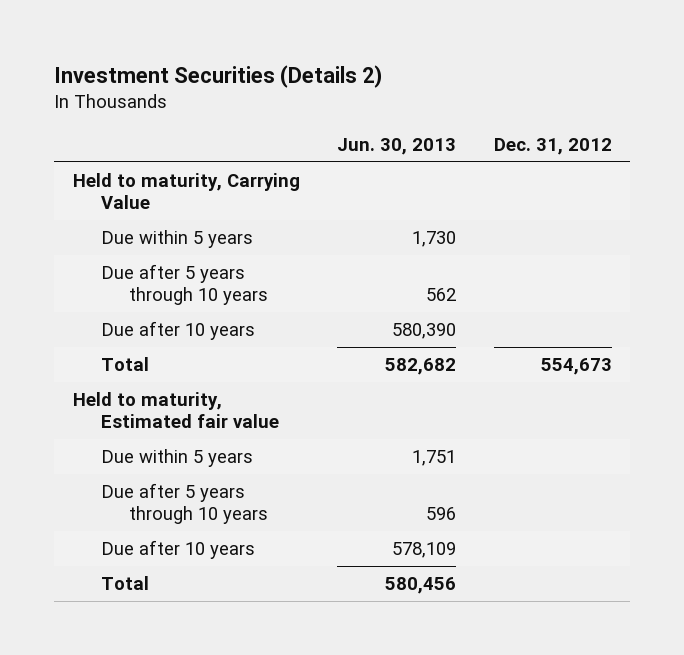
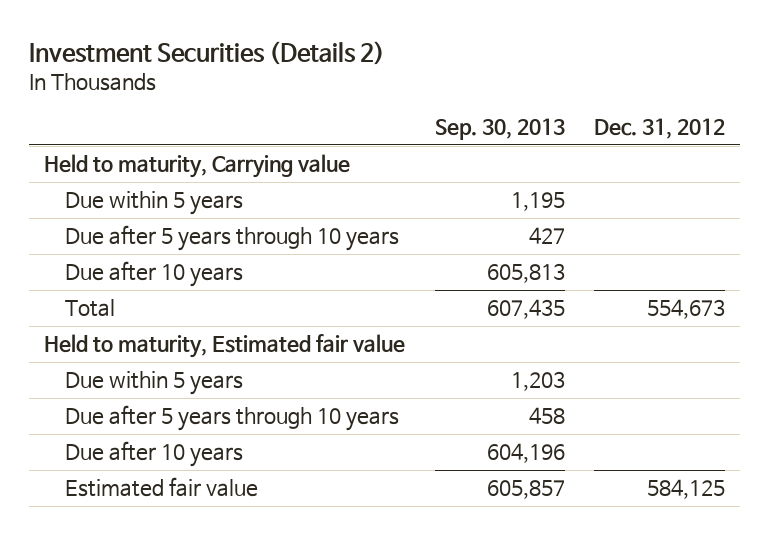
- | Jun. 30, 2013 | Dec. 31, 2012
+ | Sep. 30, 2013 | Dec. 31, 2012
- Held to maturity, Carrying Value
+ Held to maturity, Carrying value
- Total | 580,456 |
+ Estimated fair value | 605,857 | 584,125

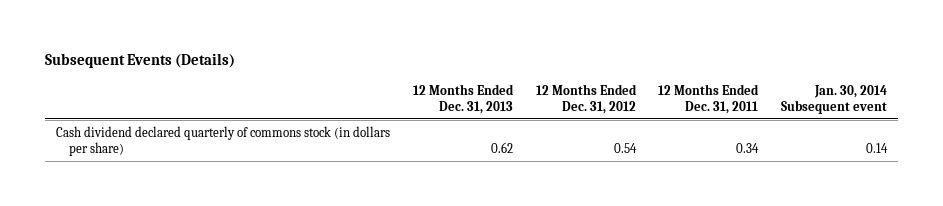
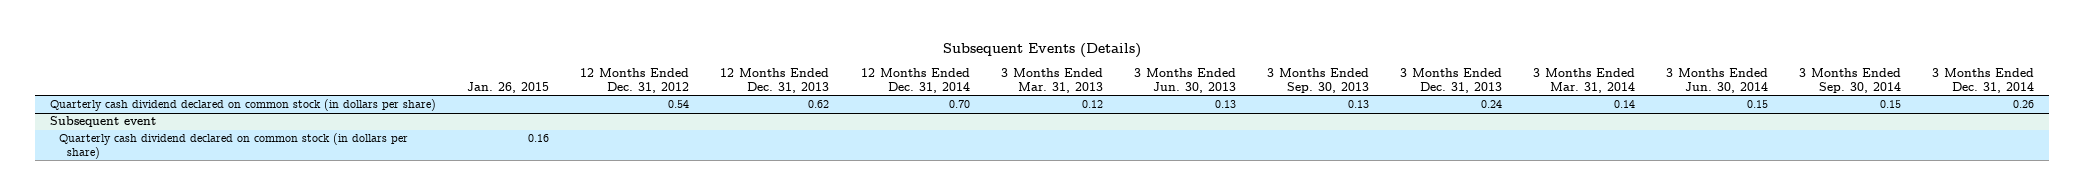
- | 12 Months Ended Dec. 31, 2013 | 12 Months Ended Dec. 31, 2012 | 12 Months Ended Dec. 31, 2011 | Jan. 30, 2014 Subsequent event
+ | Jan. 26, 2015 | 12 Months Ended Dec. 31, 2012 | 12 Months Ended Dec. 31, 2013 | 12 Months Ended Dec. 31, 2014 | 3 Months Ended Mar. 31, 2013 | 3 Months Ended Jun. 30, 2013 | 3 Months Ended Sep. 30, 2013 | 3 Months Ended Dec. 31, 2013 | 3 Months Ended Mar. 31, 2014 | 3 Months Ended Jun. 30, 2014 | 3 Months Ended Sep. 30, 2014 | 3 Months Ended Dec. 31, 2014
- Cash dividend declared quarterly of commons stock (in dollars per share) | 0.62 | 0.54 | 0.34 | 0.14
+ Quarterly cash dividend declared on common stock (in dollars per share) | | 0.54 | 0.62 | 0.70 | 0.12 | 0.13 | 0.13 | 0.24 | 0.14 | 0.15 | 0.15 | 0.26
+ Subsequent event
+ Quarterly cash dividend declared on common stock (in dollars per share) | 0.16 | | | | | | | | | | |

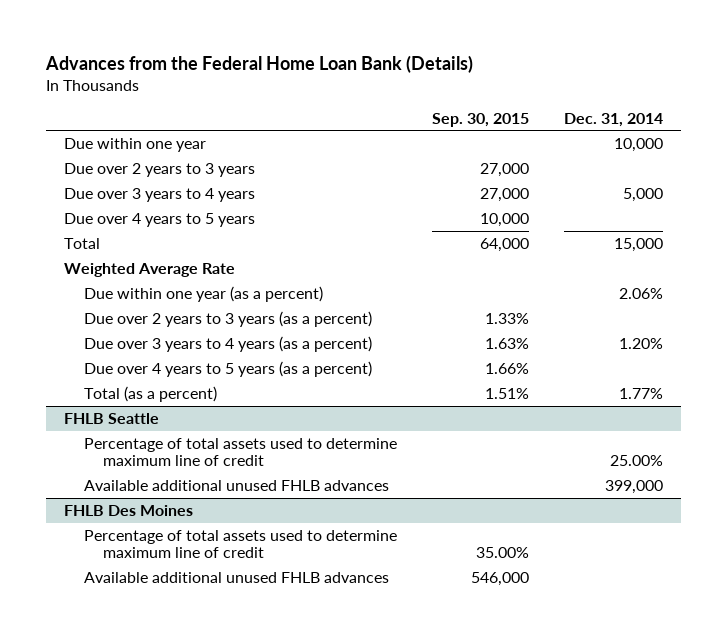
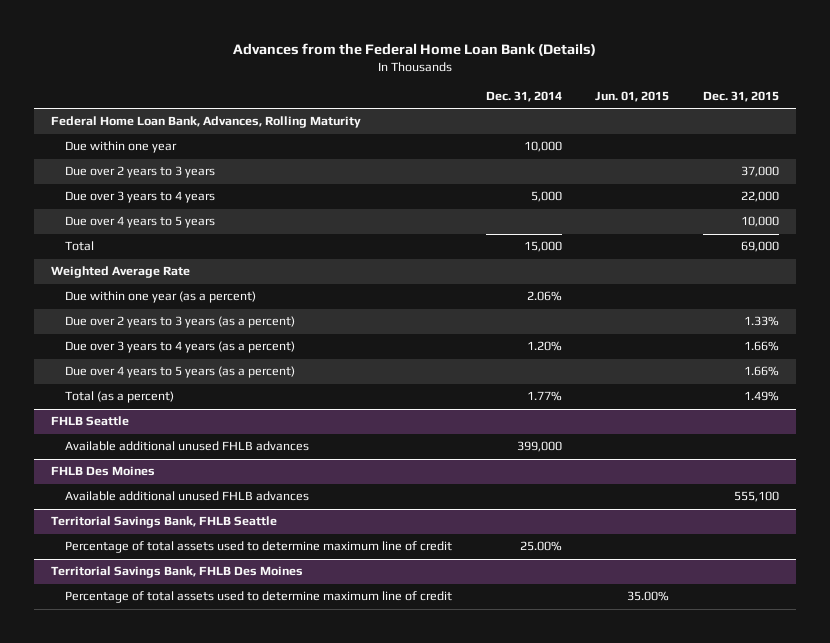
- | Sep. 30, 2015 | Dec. 31, 2014
+ | Dec. 31, 2014 | Jun. 01, 2015 | Dec. 31, 2015
+ Federal Home Loan Bank, Advances, Rolling Maturity
@ FHLB Seattle
- Percentage of total assets used to determine maximum line of credit | | 25.00%
@ FHLB Des Moines
- Percentage of total assets used to determine maximum line of credit | 35.00% |
+ Territorial Savings Bank, FHLB Seattle
+ Percentage of total assets used to determine maximum line of credit | 25.00% | |
+ Territorial Savings Bank, FHLB Des Moines
+ Percentage of total assets used to determine maximum line of credit | | 35.00% |

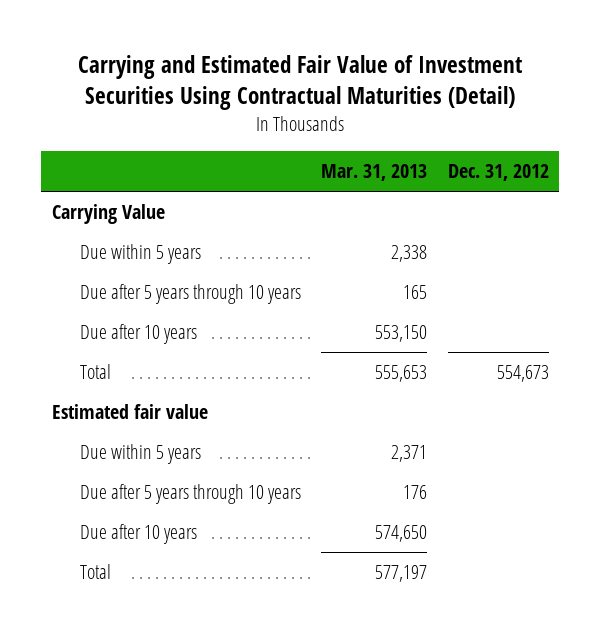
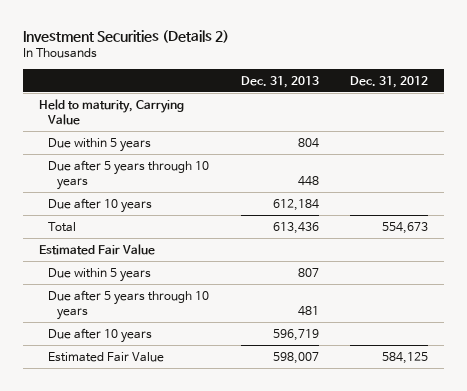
- Carrying and Estimated Fair Value of Investment Securities Using Contractual Maturities (Detail)
+ Investment Securities (Details 2)
- | Mar. 31, 2013 | Dec. 31, 2012
+ | Dec. 31, 2013 | Dec. 31, 2012
- Carrying Value
+ Held to maturity, Carrying Value
- Estimated fair value
+ Estimated Fair Value
- Total | 577,197 |
+ Estimated Fair Value | 598,007 | 584,125

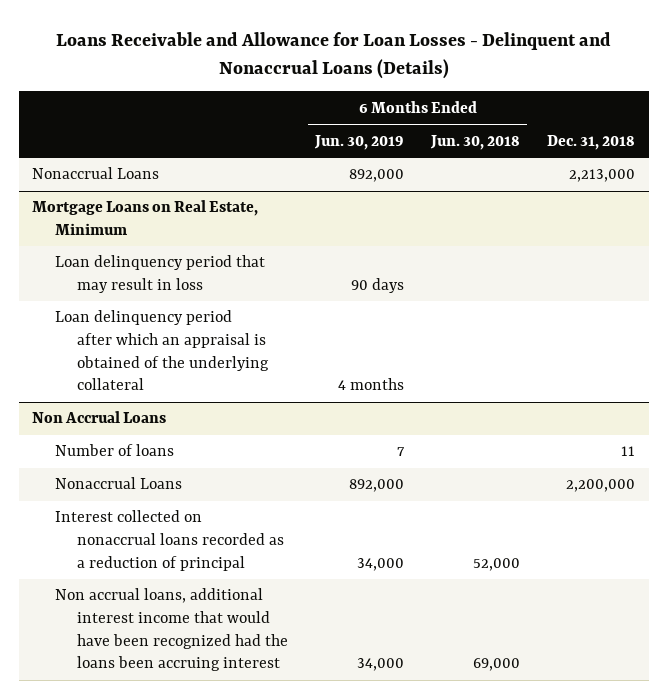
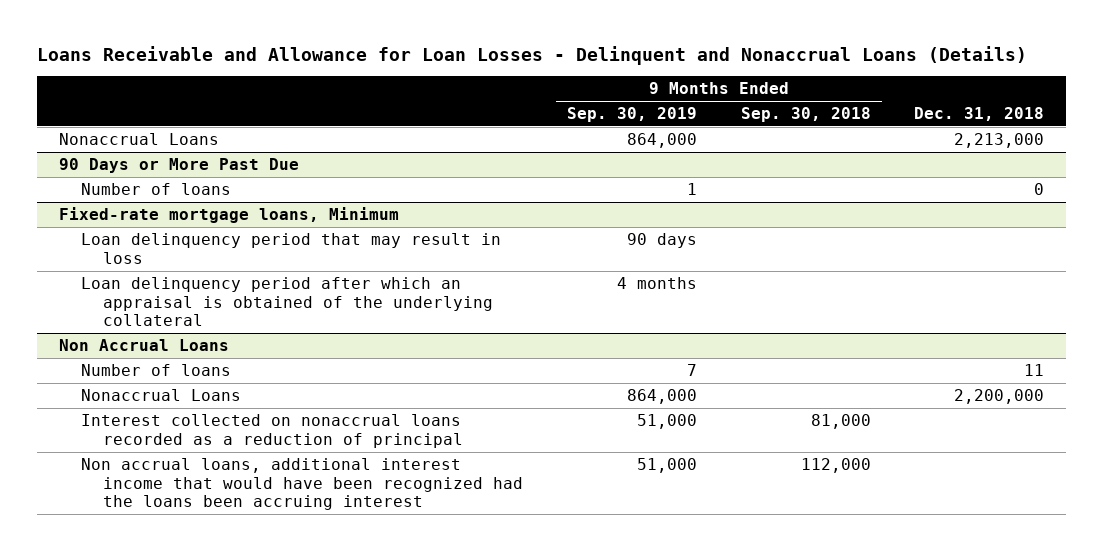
- | 6 Months Ended Jun. 30, 2019 | 6 Months Ended Jun. 30, 2018 | Dec. 31, 2018
+ | 9 Months Ended Sep. 30, 2019 | 9 Months Ended Sep. 30, 2018 | Dec. 31, 2018
- Mortgage Loans on Real Estate, Minimum
- Loan delinquency period that may result in loss | 90 days | |
- Loan delinquency period after which an appraisal is obtained of the underlying collateral | 4 months | |
+ 90 Days or More Past Due
+ Number of loans | 1 | | 0
+ Fixed-rate mortgage loans, Minimum
+ Loan delinquency period that may result in loss | 90 days | |
+ Loan delinquency period after which an appraisal is obtained of the underlying collateral | 4 months | |

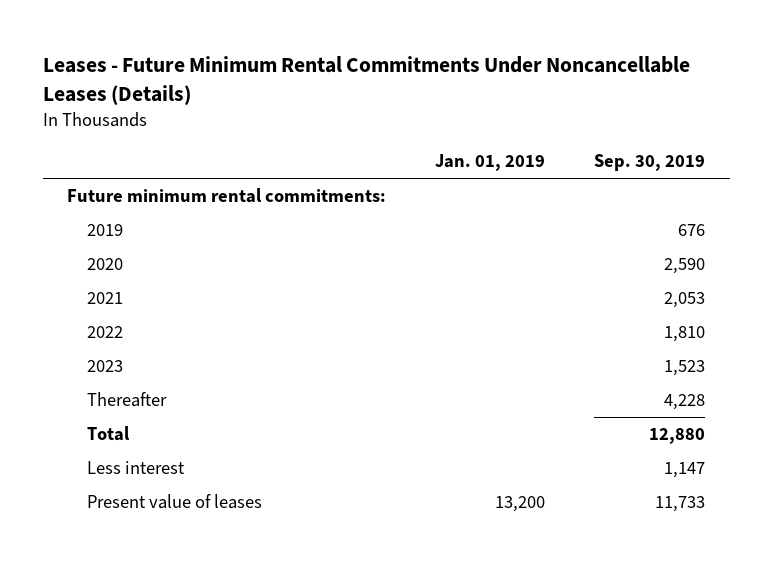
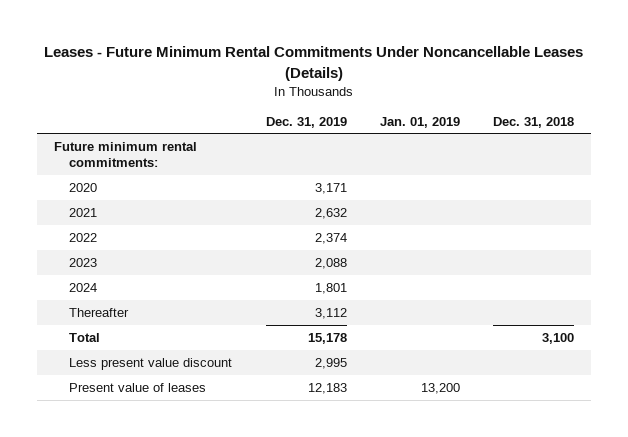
- | Jan. 01, 2019 | Sep. 30, 2019
+ | Dec. 31, 2019 | Jan. 01, 2019 | Dec. 31, 2018
- 2019 | | 676
+ 2024 | 1,801 | |
- Less interest | | 1,147
+ Less present value discount | 2,995 | |

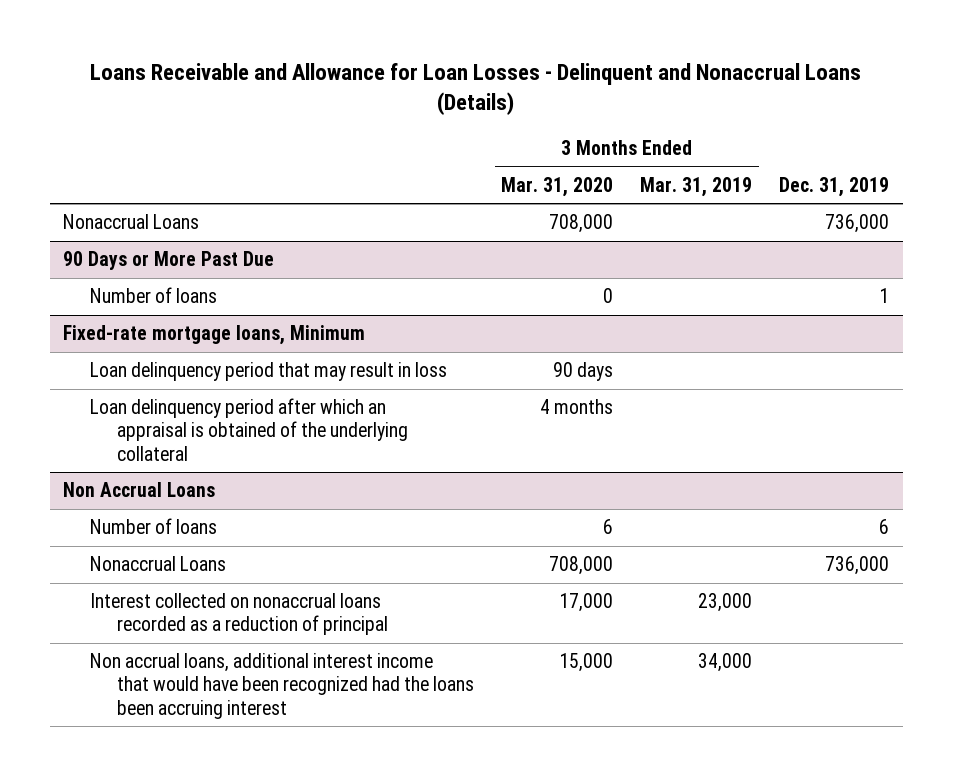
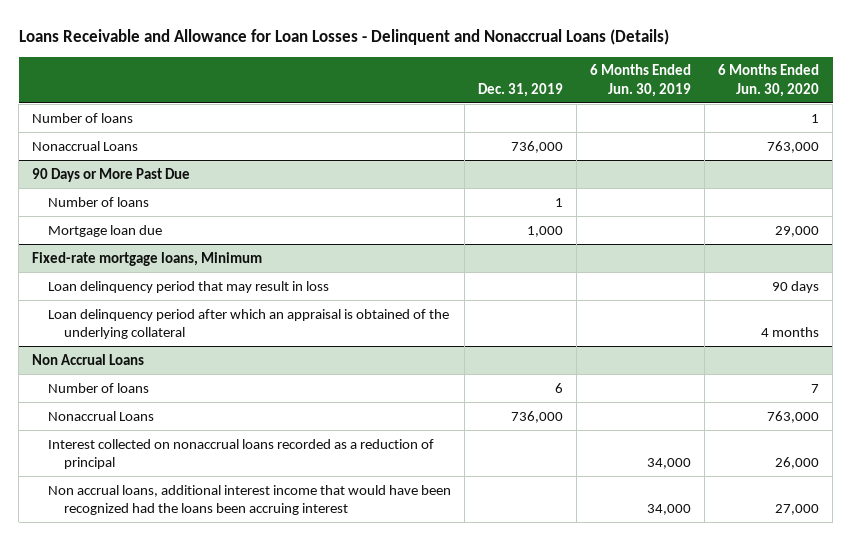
- | 3 Months Ended Mar. 31, 2020 | 3 Months Ended Mar. 31, 2019 | Dec. 31, 2019
+ | Dec. 31, 2019 | 6 Months Ended Jun. 30, 2019 | 6 Months Ended Jun. 30, 2020
+ Number of loans | | | 1
@ 90 Days or More Past Due
+ Mortgage loan due | 1,000 | | 29,000

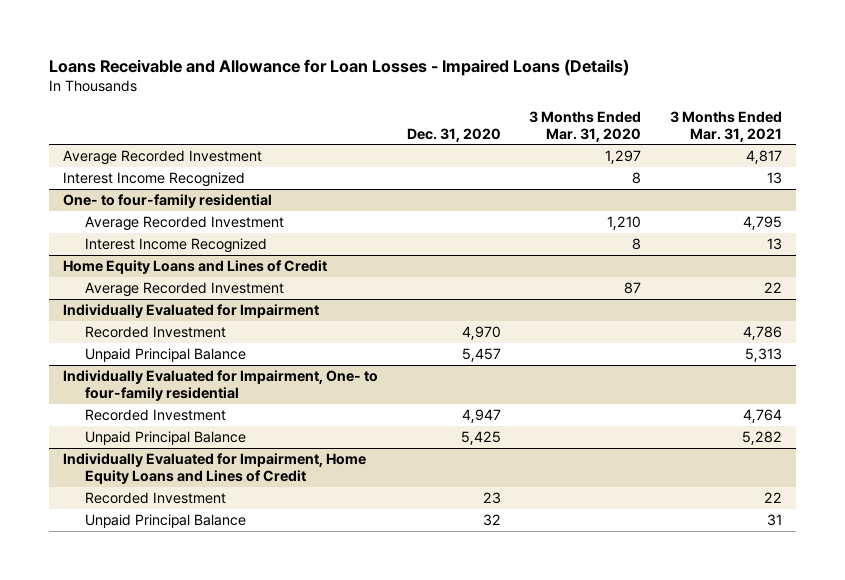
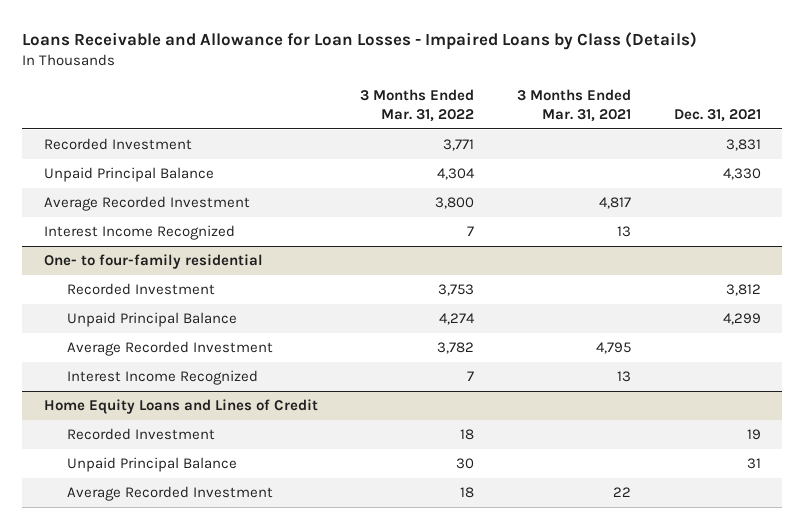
- Loans Receivable and Allowance for Loan Losses - Impaired Loans (Details)
+ Loans Receivable and Allowance for Loan Losses - Impaired Loans by Class (Details)
- | Dec. 31, 2020 | 3 Months Ended Mar. 31, 2020 | 3 Months Ended Mar. 31, 2021
+ | 3 Months Ended Mar. 31, 2022 | 3 Months Ended Mar. 31, 2021 | Dec. 31, 2021
+ Recorded Investment | 3,771 | | 3,831
+ Unpaid Principal Balance | 4,304 | | 4,330
@ One- to four-family residential
+ Recorded Investment | 3,753 | | 3,812
+ Unpaid Principal Balance | 4,274 | | 4,299
@ Home Equity Loans and Lines of Credit
+ Recorded Investment | 18 | | 19
+ Unpaid Principal Balance | 30 | | 31
- Individually Evaluated for Impairment
- Recorded Investment | 4,970 | | 4,786
- Unpaid Principal Balance | 5,457 | | 5,313
- Individually Evaluated for Impairment, One- to four-family residential
- Recorded Investment | 4,947 | | 4,764
- Unpaid Principal Balance | 5,425 | | 5,282
- Individually Evaluated for Impairment, Home Equity Loans and Lines of Credit
- Recorded Investment | 23 | | 22
- Unpaid Principal Balance | 32 | | 31

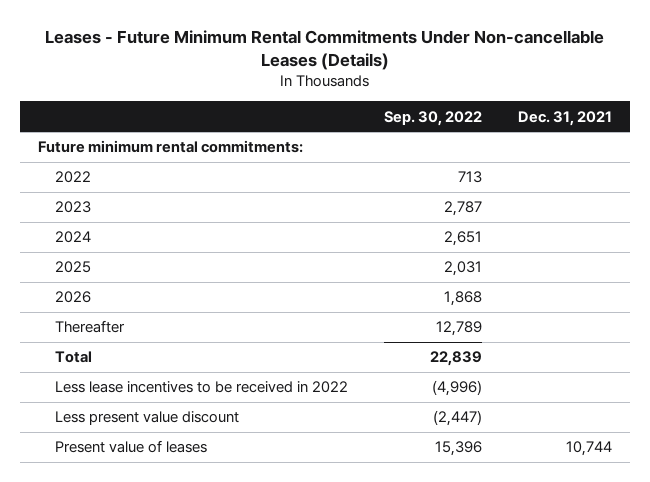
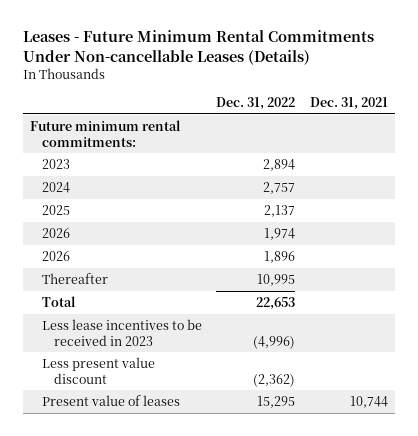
- | Sep. 30, 2022 | Dec. 31, 2021
+ | Dec. 31, 2022 | Dec. 31, 2021
- 2022 | 713 |
+ 2026 | 1,896 |
- Less lease incentives to be received in 2022 | (4,996) |
+ Less lease incentives to be received in 2023 | (4,996) |

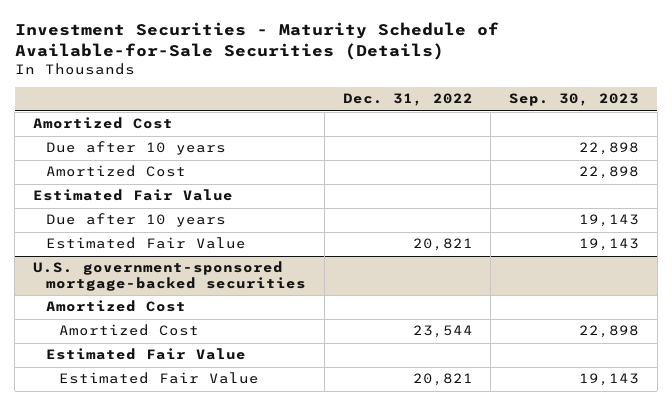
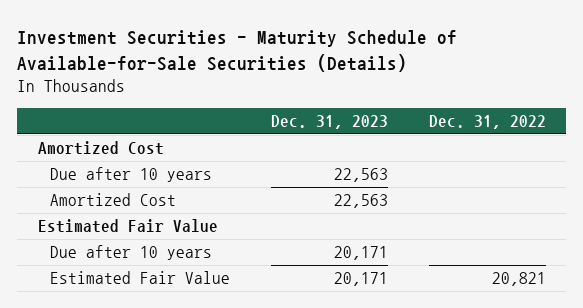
- | Dec. 31, 2022 | Sep. 30, 2023
+ | Dec. 31, 2023 | Dec. 31, 2022
- U.S. government-sponsored mortgage-backed securities
- Amortized Cost
- Amortized Cost | 23,544 | 22,898
- Estimated Fair Value
- Estimated Fair Value | 20,821 | 19,143

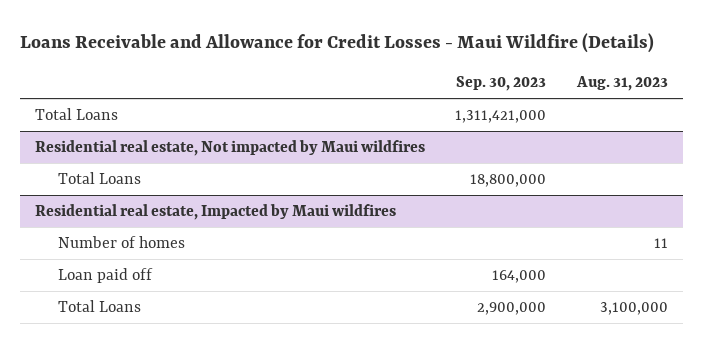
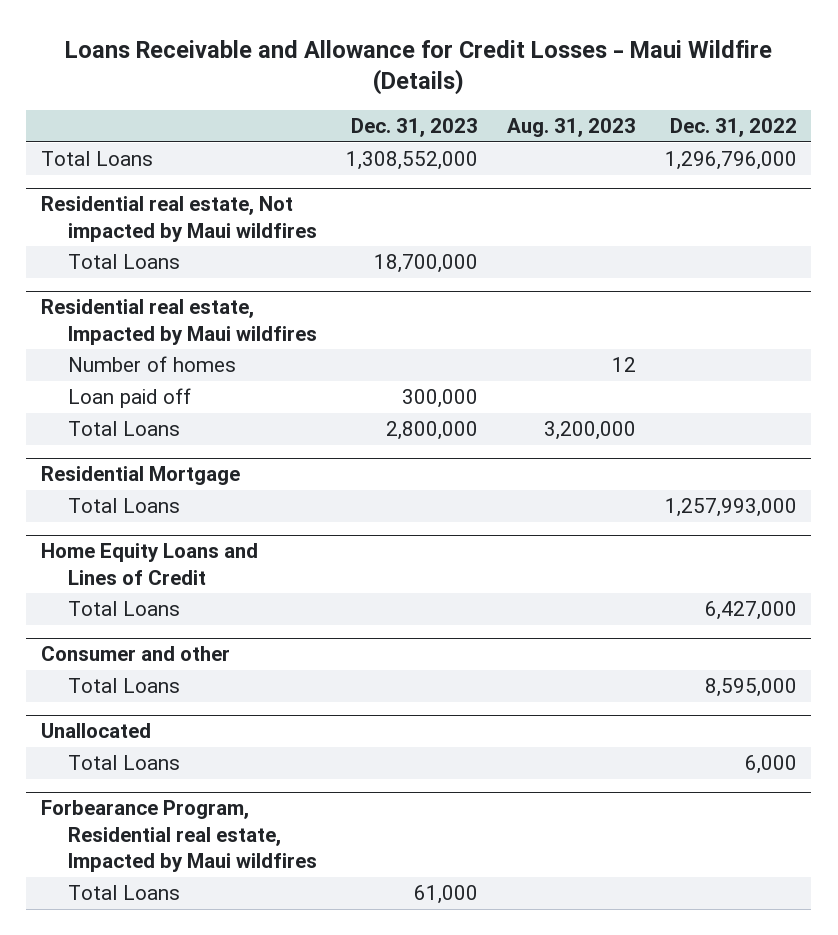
- | Sep. 30, 2023 | Aug. 31, 2023
+ | Dec. 31, 2023 | Aug. 31, 2023 | Dec. 31, 2022
@ Residential real estate, Impacted by Maui wildfires
- Number of homes | | 11
+ Number of homes | | 12 |
- Total Loans | 2,900,000 | 3,100,000
+ Total Loans | 2,800,000 | 3,200,000 |
+ Residential Mortgage
+ Total Loans | | | 1,257,993,000
+ Home Equity Loans and Lines of Credit
+ Total Loans | | | 6,427,000
+ Consumer and other
+ Total Loans | | | 8,595,000
+ Unallocated
+ Total Loans | | | 6,000
+ Forbearance Program, Residential real estate, Impacted by Maui wildfires
+ Total Loans | 61,000 | |

